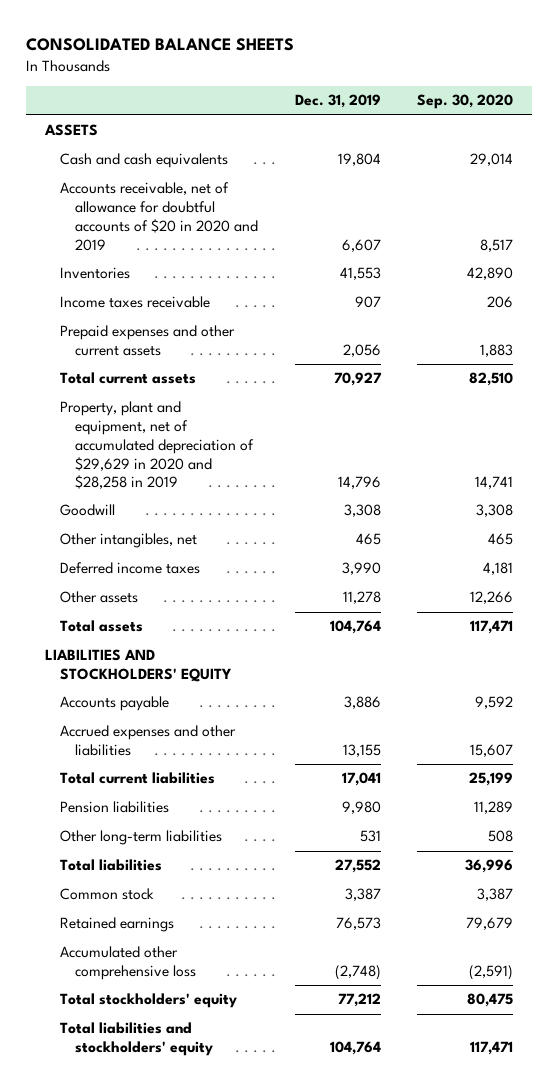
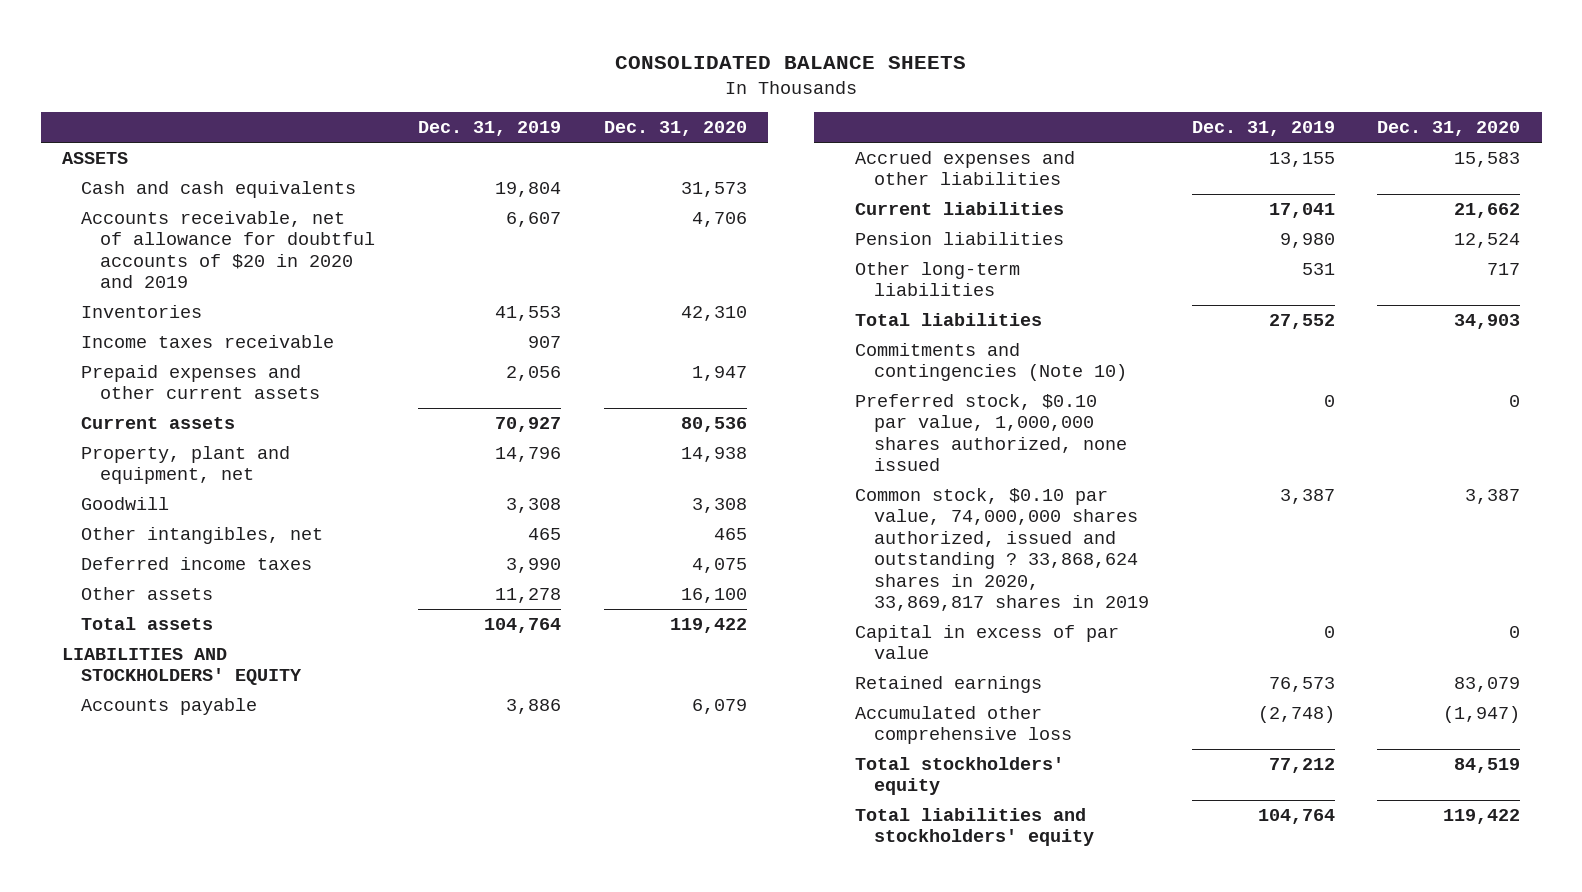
- | Dec. 31, 2019 | Sep. 30, 2020
+ | Dec. 31, 2019 | Dec. 31, 2020
- Total current assets | 70,927 | 82,510
- Property, plant and equipment, net of accumulated depreciation of $29,629 in 2020 and $28,258 in 2019 | 14,796 | 14,741
+ Current assets | 70,927 | 80,536
+ Property, plant and equipment, net | 14,796 | 14,938
- Total current liabilities | 17,041 | 25,199
+ Current liabilities | 17,041 | 21,662
- Common stock | 3,387 | 3,387
+ Commitments and contingencies (Note 10)
+ Preferred stock, $0.10 par value, 1,000,000 shares authorized, none issued | 0 | 0
+ Common stock, $0.10 par value, 74,000,000 shares authorized, issued and outstanding ? 33,868,624 shares in 2020, 33,869,817 shares in 2019 | 3,387 | 3,387
+ Capital in excess of par value | 0 | 0

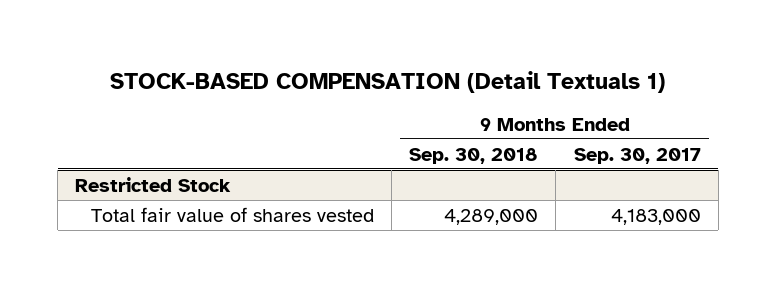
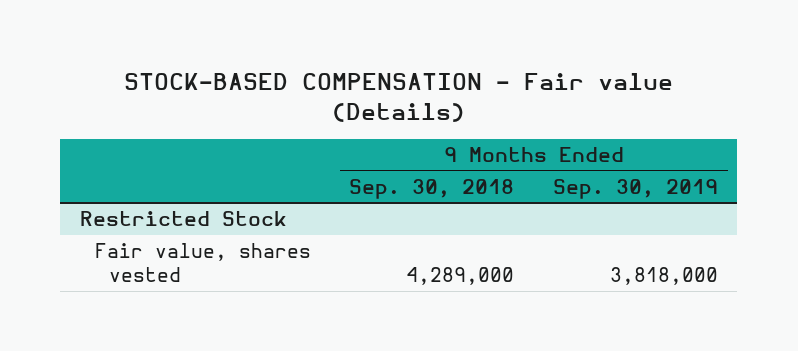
- STOCK-BASED COMPENSATION (Detail Textuals 1)
+ STOCK-BASED COMPENSATION - Fair value (Details)
- | 9 Months Ended Sep. 30, 2018 | 9 Months Ended Sep. 30, 2017
+ | 9 Months Ended Sep. 30, 2018 | 9 Months Ended Sep. 30, 2019
@ Restricted Stock
- Total fair value of shares vested | 4,289,000 | 4,183,000
+ Fair value, shares vested | 4,289,000 | 3,818,000

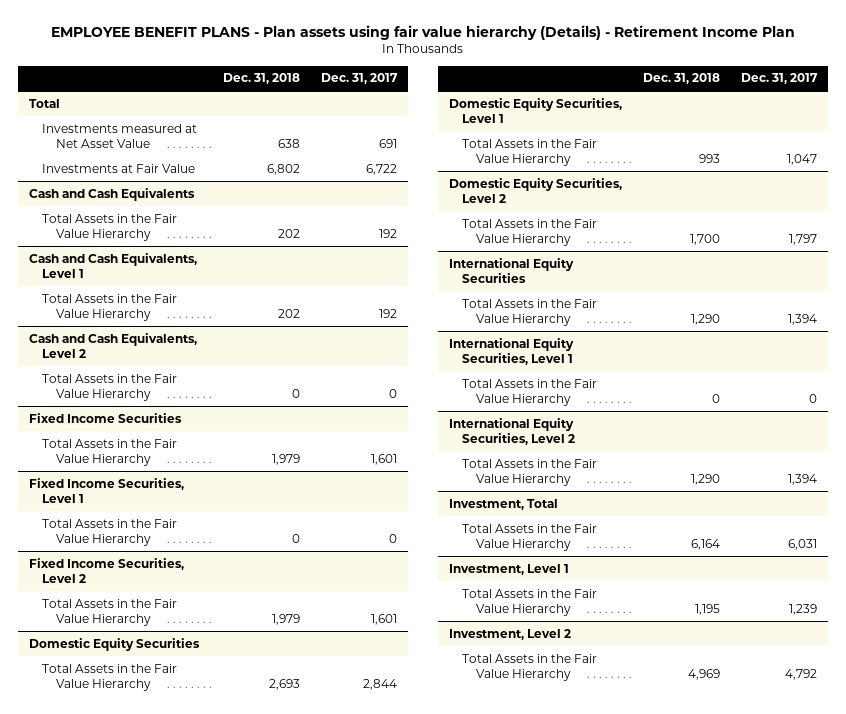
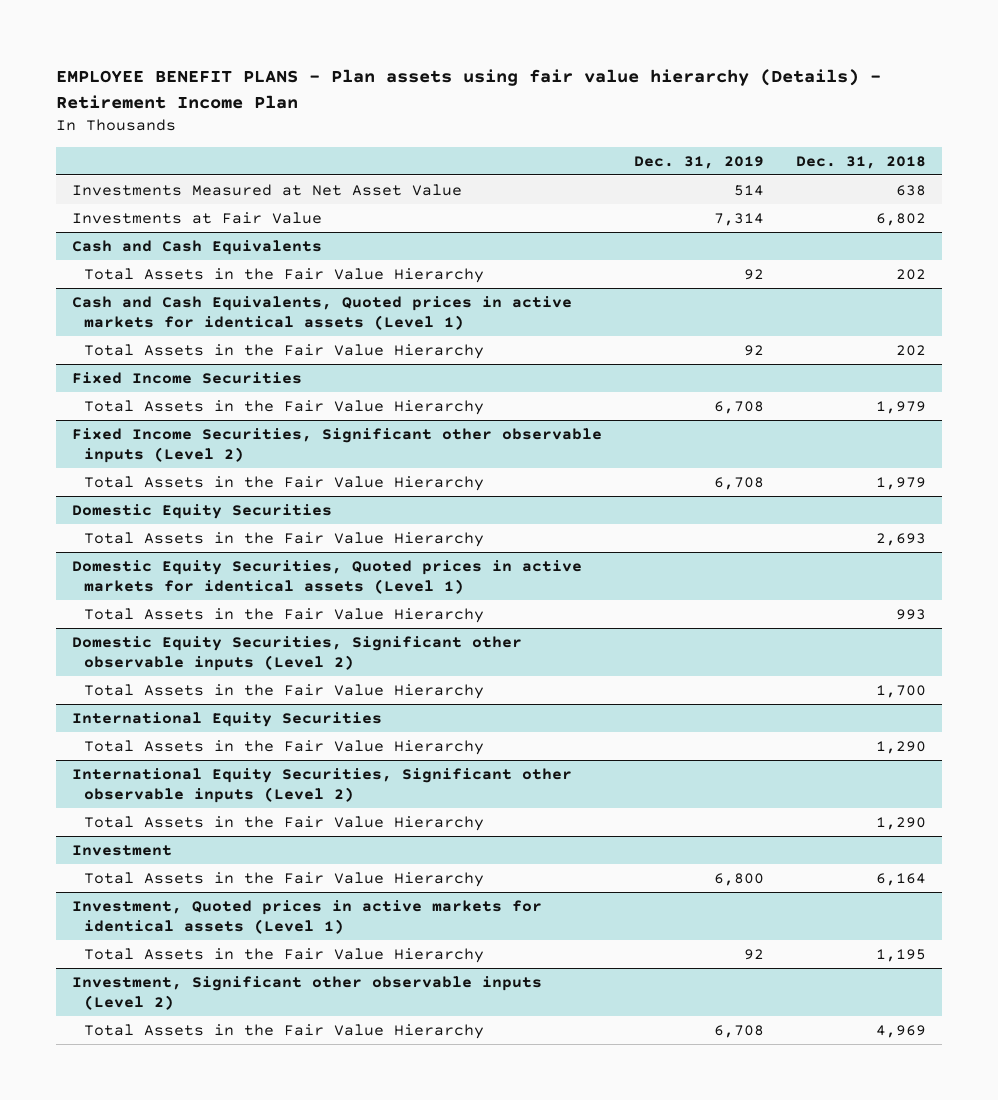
- | Dec. 31, 2018 | Dec. 31, 2017
+ | Dec. 31, 2019 | Dec. 31, 2018
- Total
- Investments measured at Net Asset Value | 638 | 691
+ Investments Measured at Net Asset Value | 514 | 638
- Cash and Cash Equivalents, Level 1
+ Cash and Cash Equivalents, Quoted prices in active markets for identical assets (Level 1)
- Cash and Cash Equivalents, Level 2
- Total Assets in the Fair Value Hierarchy | 0 | 0
- Fixed Income Securities, Level 1
- Total Assets in the Fair Value Hierarchy | 0 | 0
- Fixed Income Securities, Level 2
+ Fixed Income Securities, Significant other observable inputs (Level 2)
- Domestic Equity Securities, Level 1
+ Domestic Equity Securities, Quoted prices in active markets for identical assets (Level 1)
- Domestic Equity Securities, Level 2
+ Domestic Equity Securities, Significant other observable inputs (Level 2)
- International Equity Securities, Level 1
- Total Assets in the Fair Value Hierarchy | 0 | 0
- International Equity Securities, Level 2
+ International Equity Securities, Significant other observable inputs (Level 2)
- Investment, Total
+ Investment
- Investment, Level 1
+ Investment, Quoted prices in active markets for identical assets (Level 1)
- Investment, Level 2
+ Investment, Significant other observable inputs (Level 2)

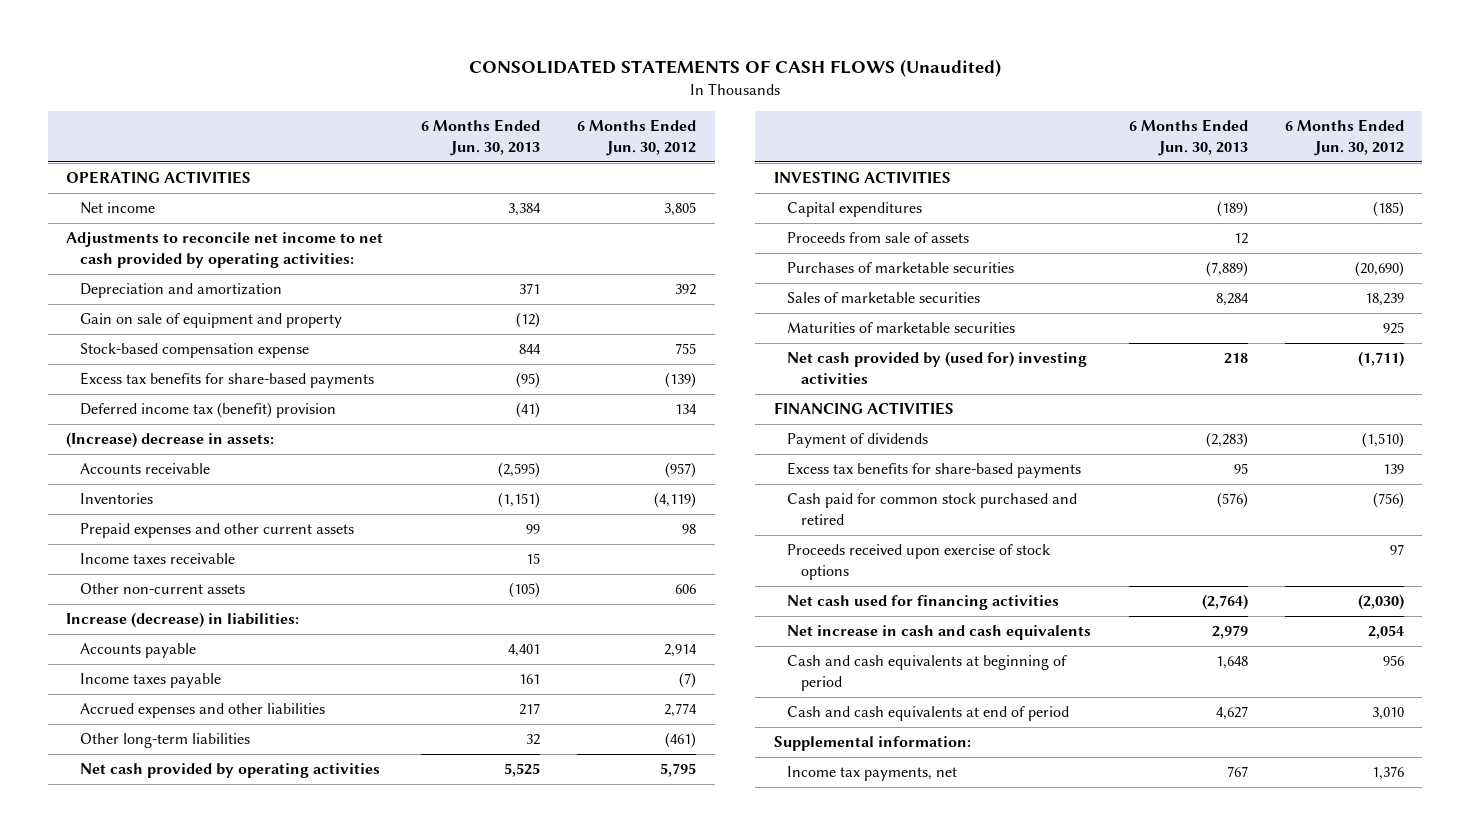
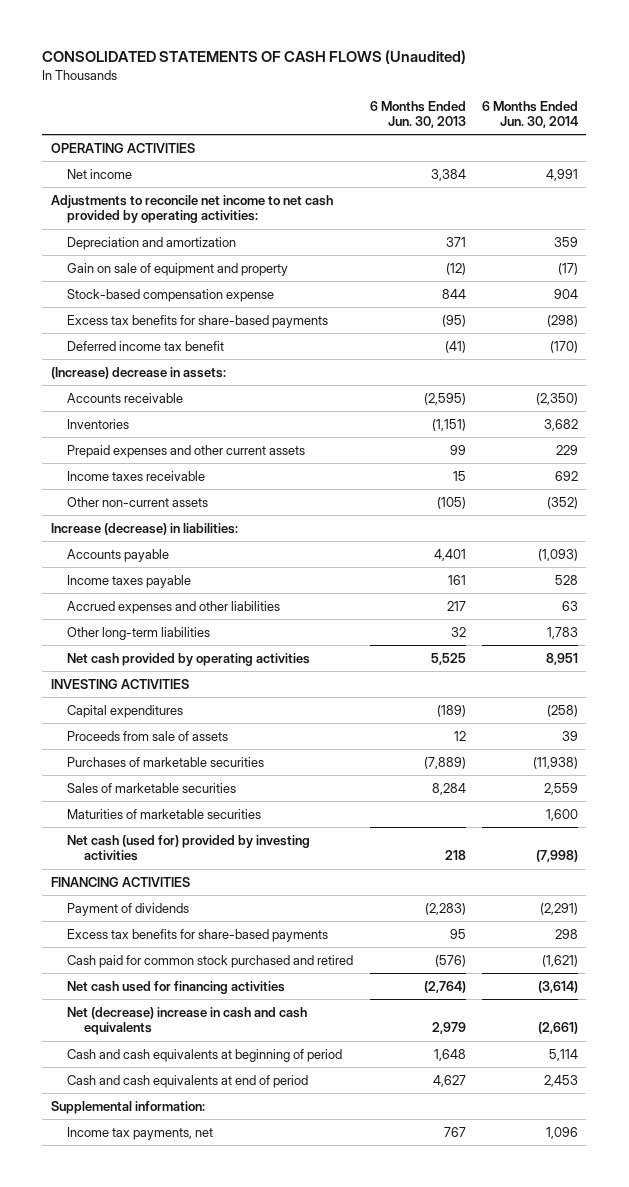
- | 6 Months Ended Jun. 30, 2013 | 6 Months Ended Jun. 30, 2012
+ | 6 Months Ended Jun. 30, 2013 | 6 Months Ended Jun. 30, 2014
- Deferred income tax (benefit) provision | (41) | 134
+ Deferred income tax benefit | (41) | (170)
- Net cash provided by (used for) investing activities | 218 | (1,711)
+ Net cash (used for) provided by investing activities | 218 | (7,998)
- Proceeds received upon exercise of stock options | | 97
- Net increase in cash and cash equivalents | 2,979 | 2,054
+ Net (decrease) increase in cash and cash equivalents | 2,979 | (2,661)

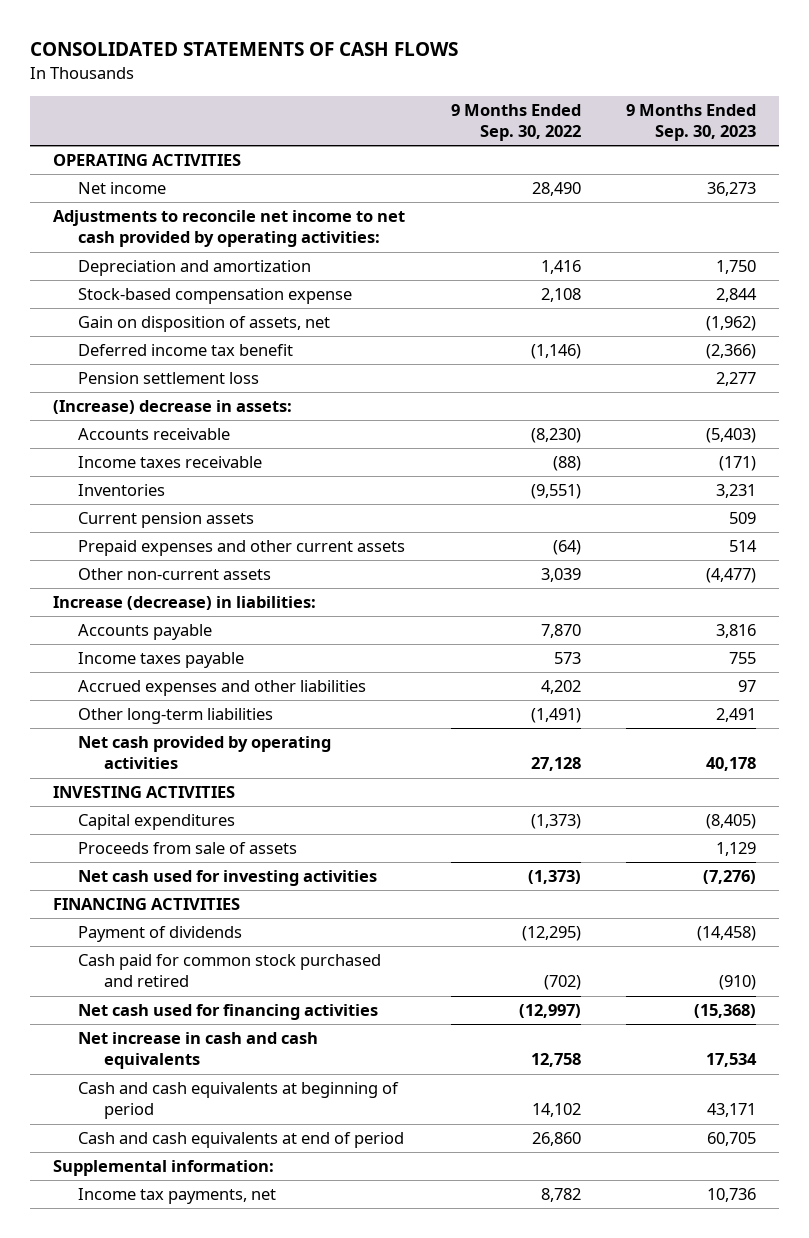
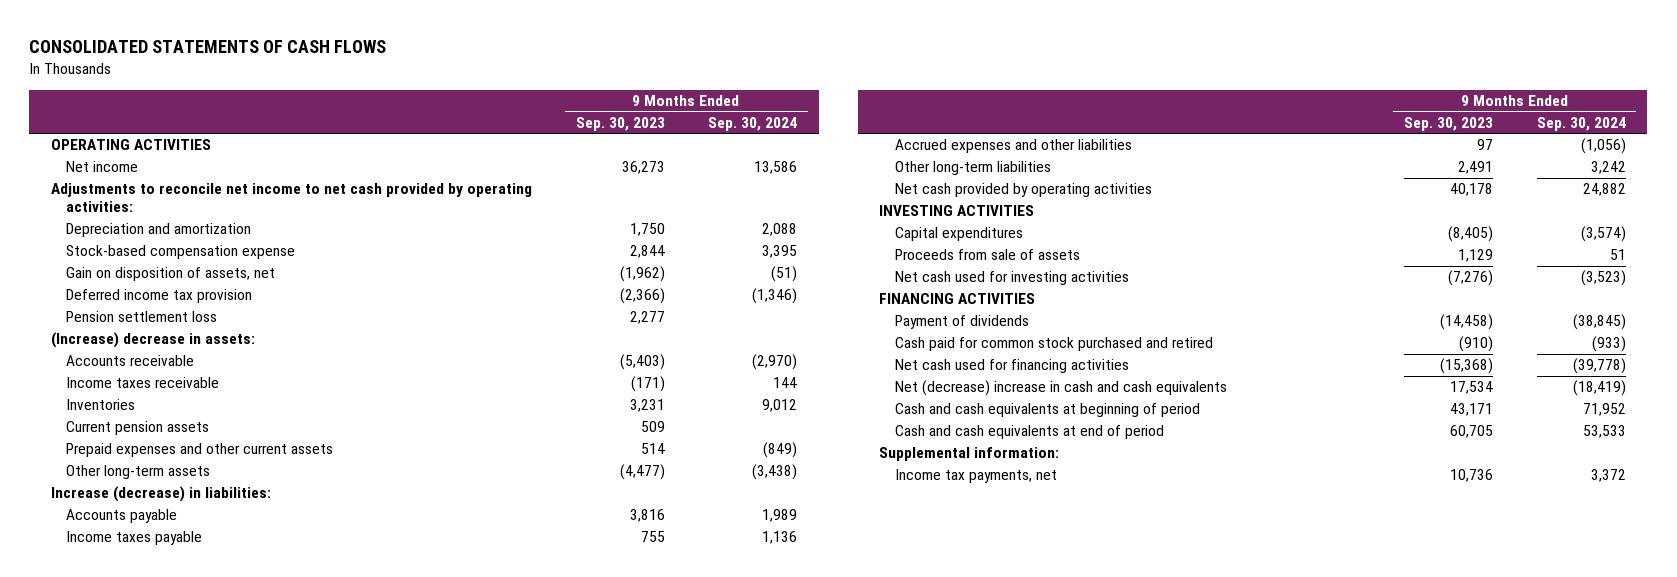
- | 9 Months Ended Sep. 30, 2022 | 9 Months Ended Sep. 30, 2023
+ | 9 Months Ended Sep. 30, 2023 | 9 Months Ended Sep. 30, 2024
- Deferred income tax benefit | (1,146) | (2,366)
+ Deferred income tax provision | (2,366) | (1,346)
- Other non-current assets | 3,039 | (4,477)
+ Other long-term assets | (4,477) | (3,438)
- Net increase in cash and cash equivalents | 12,758 | 17,534
+ Net (decrease) increase in cash and cash equivalents | 17,534 | (18,419)

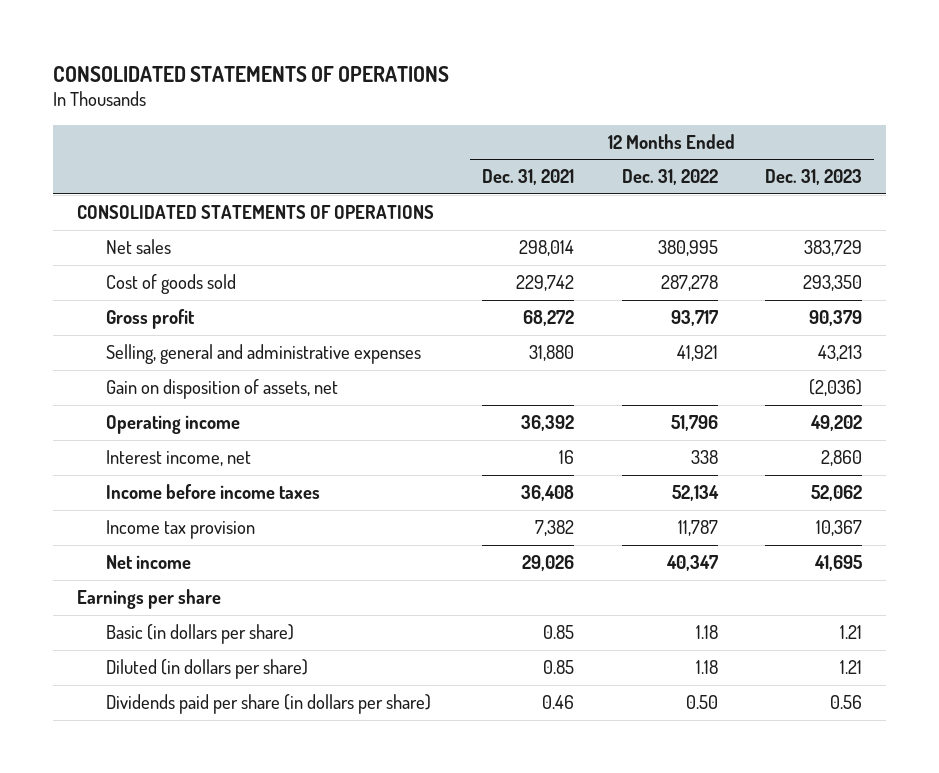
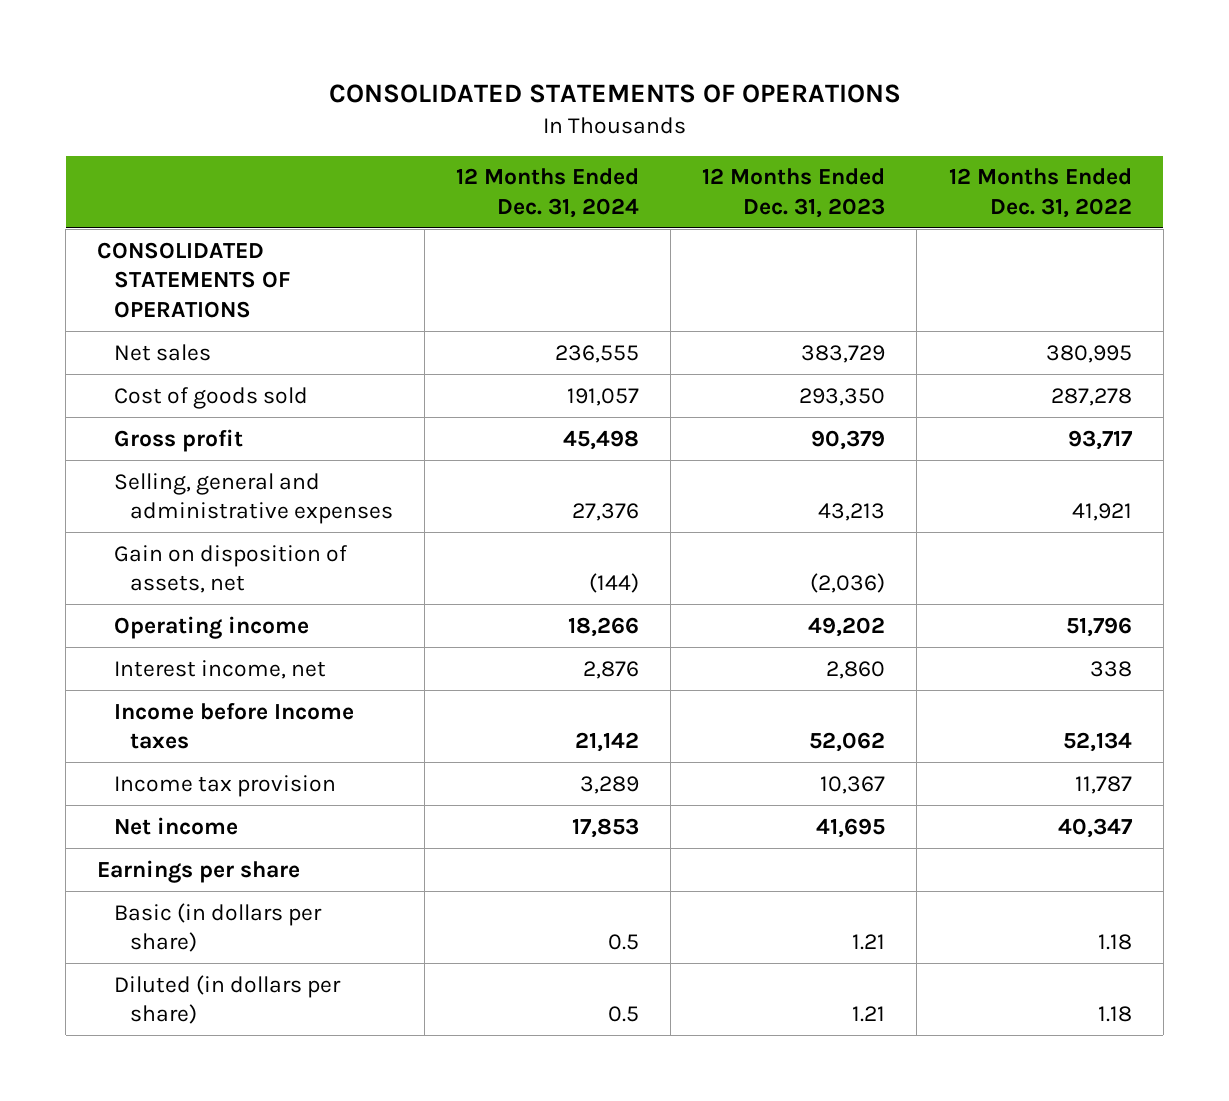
- | 12 Months Ended Dec. 31, 2021 | 12 Months Ended Dec. 31, 2022 | 12 Months Ended Dec. 31, 2023
+ | 12 Months Ended Dec. 31, 2024 | 12 Months Ended Dec. 31, 2023 | 12 Months Ended Dec. 31, 2022
- Income before income taxes | 36,408 | 52,134 | 52,062
+ Income before Income taxes | 21,142 | 52,062 | 52,134
- Dividends paid per share (in dollars per share) | 0.46 | 0.50 | 0.56

